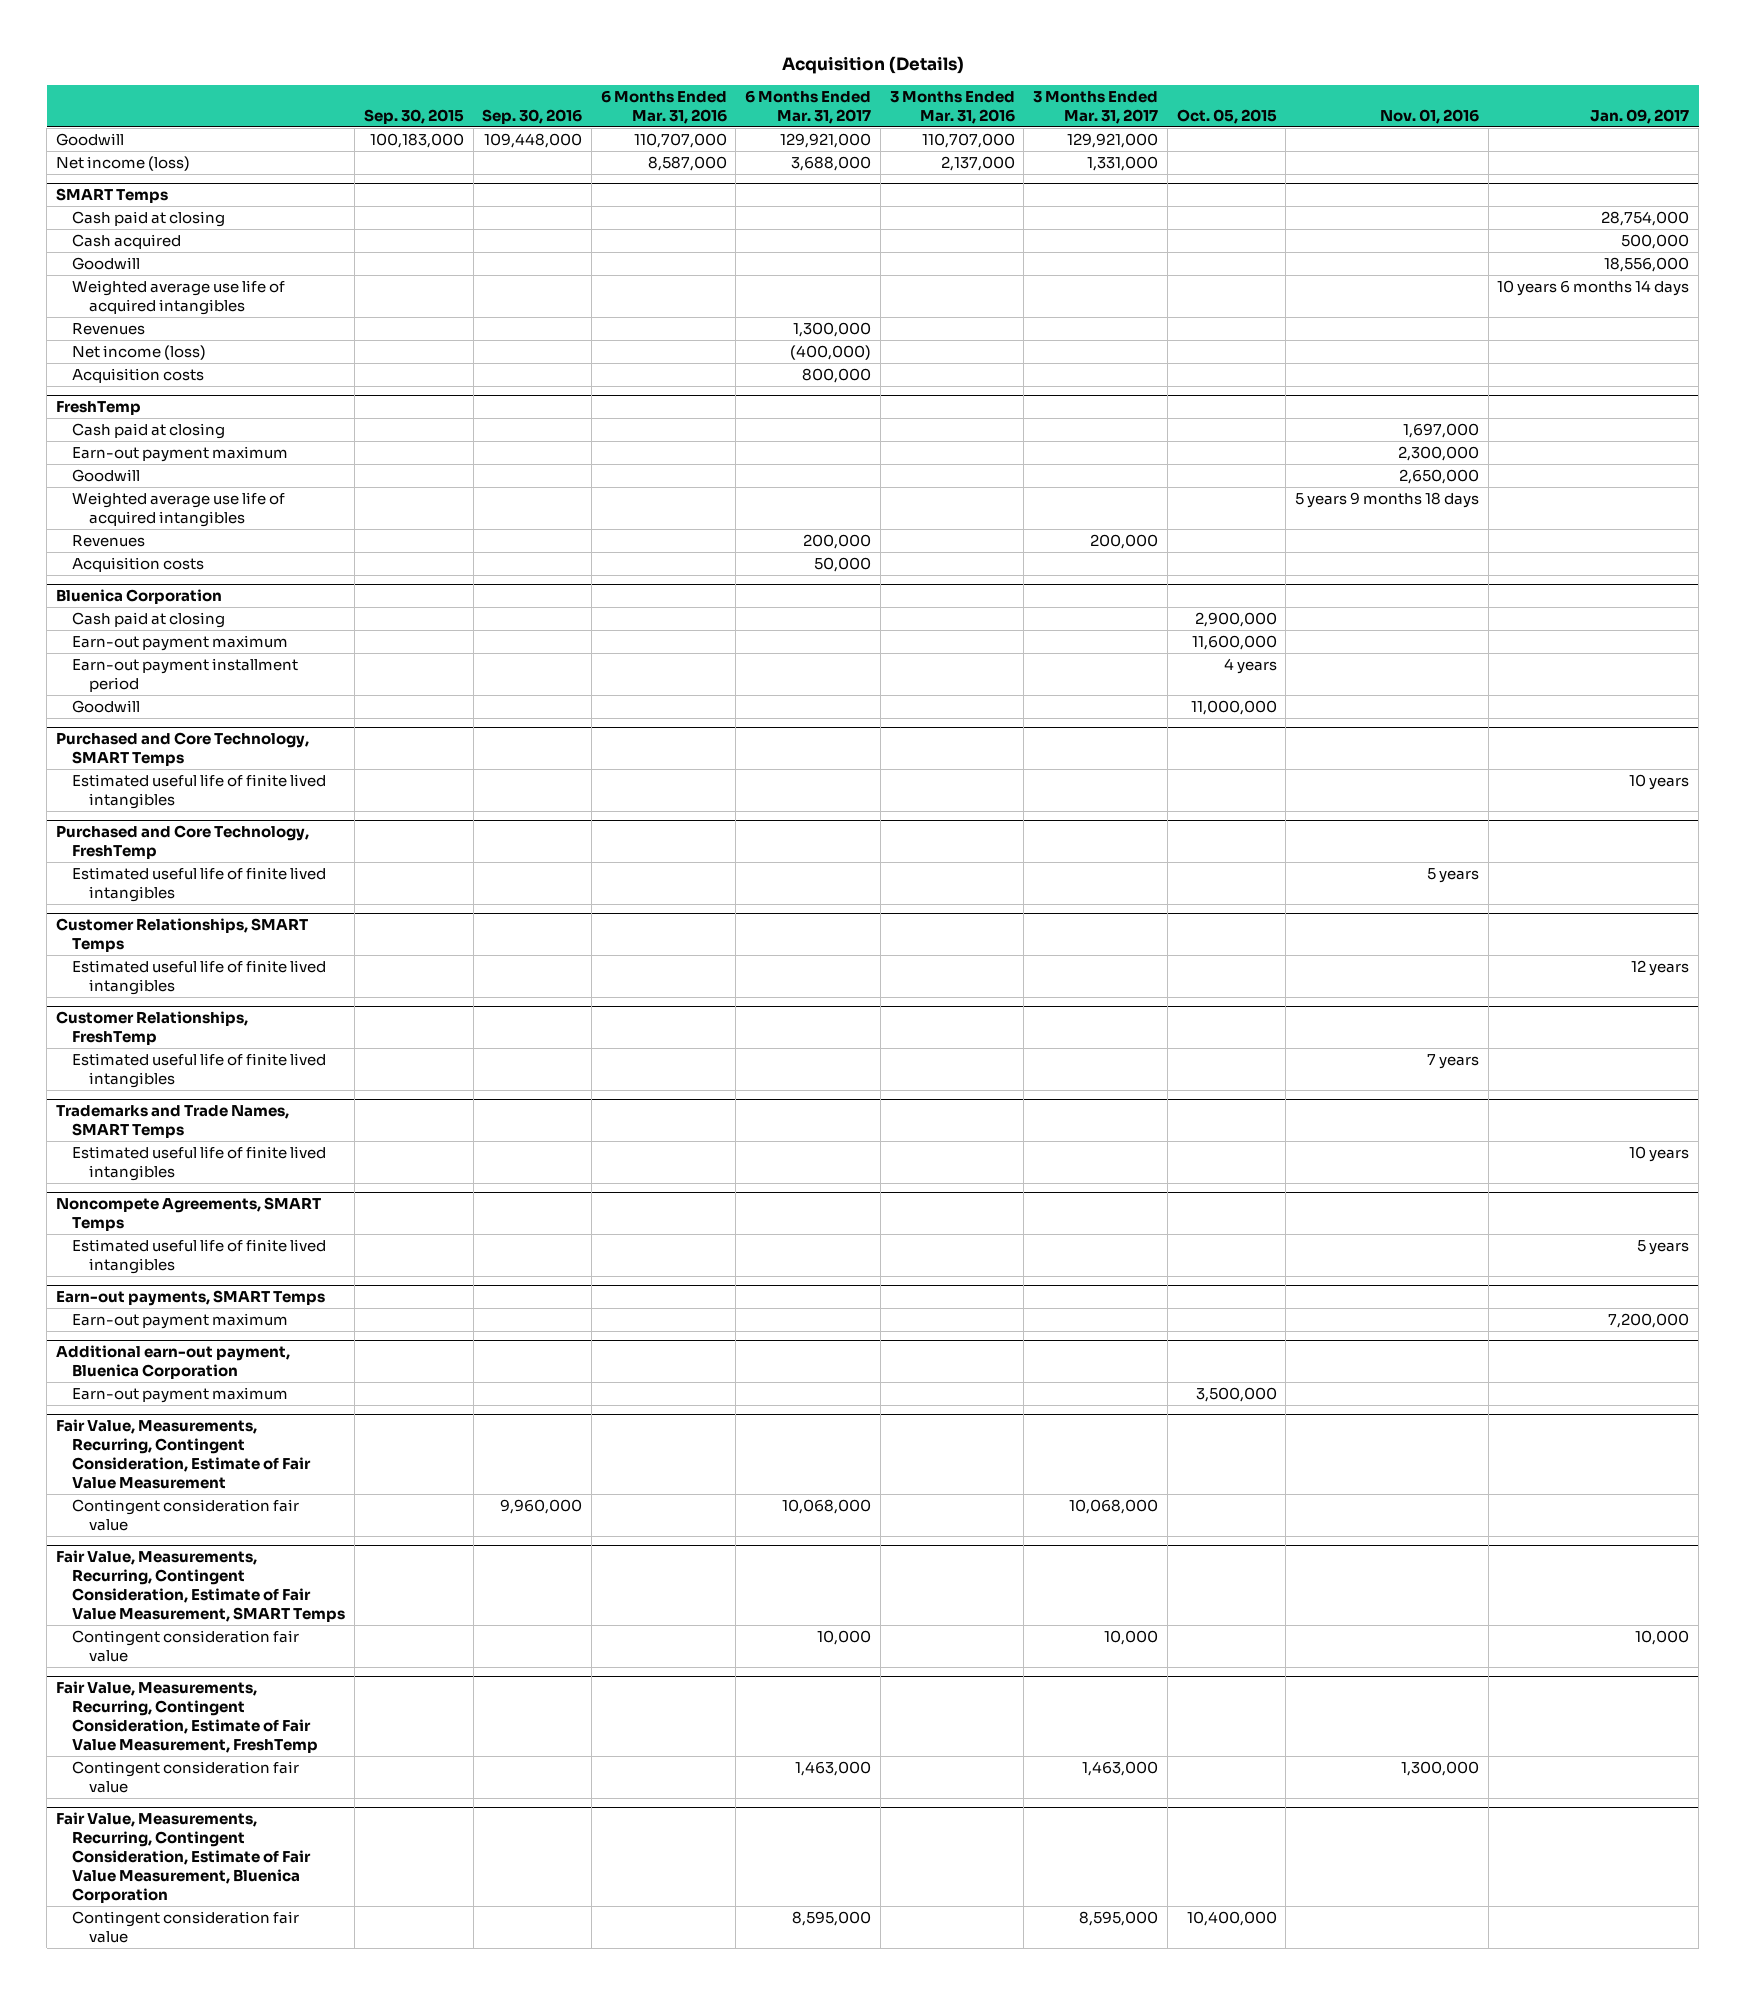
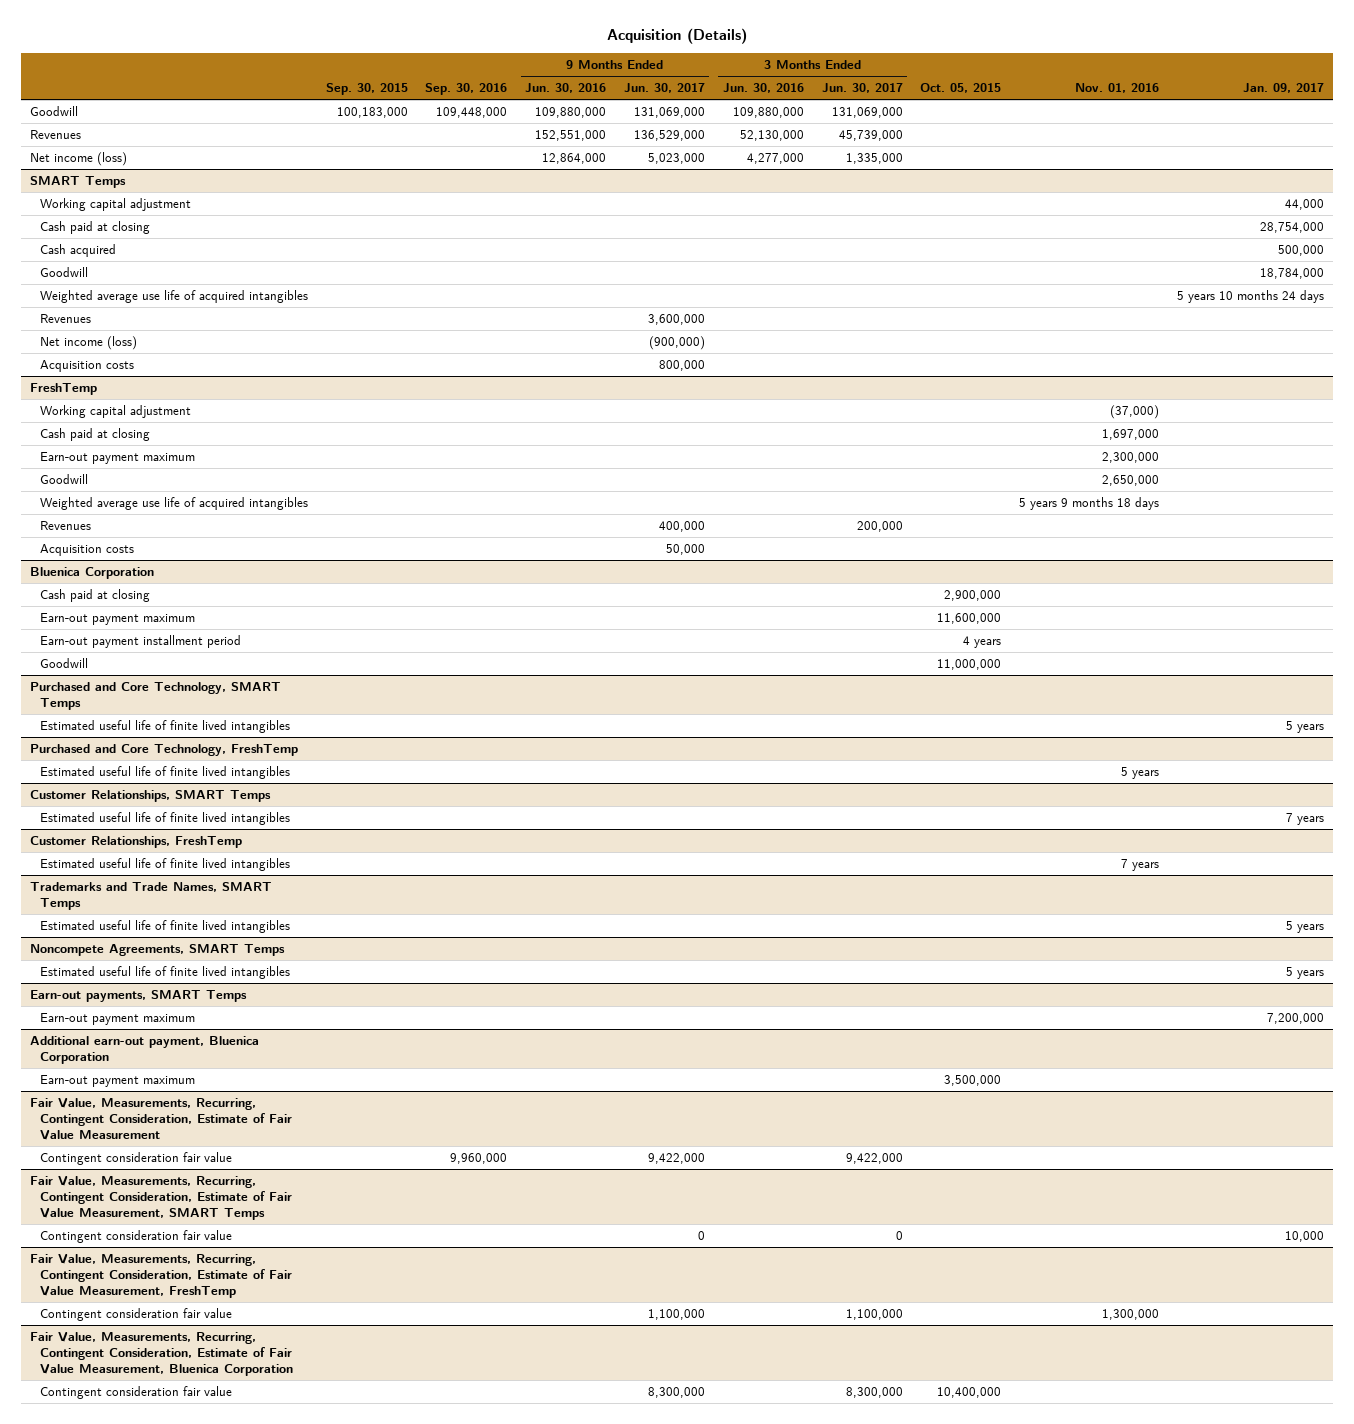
- | Sep. 30, 2015 | Sep. 30, 2016 | 6 Months Ended Mar. 31, 2016 | 6 Months Ended Mar. 31, 2017 | 3 Months Ended Mar. 31, 2016 | 3 Months Ended Mar. 31, 2017 | Oct. 05, 2015 | Nov. 01, 2016 | Jan. 09, 2017
+ | Sep. 30, 2015 | Sep. 30, 2016 | 9 Months Ended Jun. 30, 2016 | 9 Months Ended Jun. 30, 2017 | 3 Months Ended Jun. 30, 2016 | 3 Months Ended Jun. 30, 2017 | Oct. 05, 2015 | Nov. 01, 2016 | Jan. 09, 2017
+ Revenues | | | 152,551,000 | 136,529,000 | 52,130,000 | 45,739,000 | | |
@ SMART Temps
+ Working capital adjustment | | | | | | | | | 44,000
- Goodwill | | | | | | | | | 18,556,000
- Weighted average use life of acquired intangibles | | | | | | | | | 10 years 6 months 14 days
+ Goodwill | | | | | | | | | 18,784,000
+ Weighted average use life of acquired intangibles | | | | | | | | | 5 years 10 months 24 days
@ FreshTemp
+ Working capital adjustment | | | | | | | | (37,000) |
@ Purchased and Core Technology, SMART Temps
- Estimated useful life of finite lived intangibles | | | | | | | | | 10 years
+ Estimated useful life of finite lived intangibles | | | | | | | | | 5 years
@ Customer Relationships, SMART Temps
- Estimated useful life of finite lived intangibles | | | | | | | | | 12 years
+ Estimated useful life of finite lived intangibles | | | | | | | | | 7 years
@ Trademarks and Trade Names, SMART Temps
- Estimated useful life of finite lived intangibles | | | | | | | | | 10 years
+ Estimated useful life of finite lived intangibles | | | | | | | | | 5 years

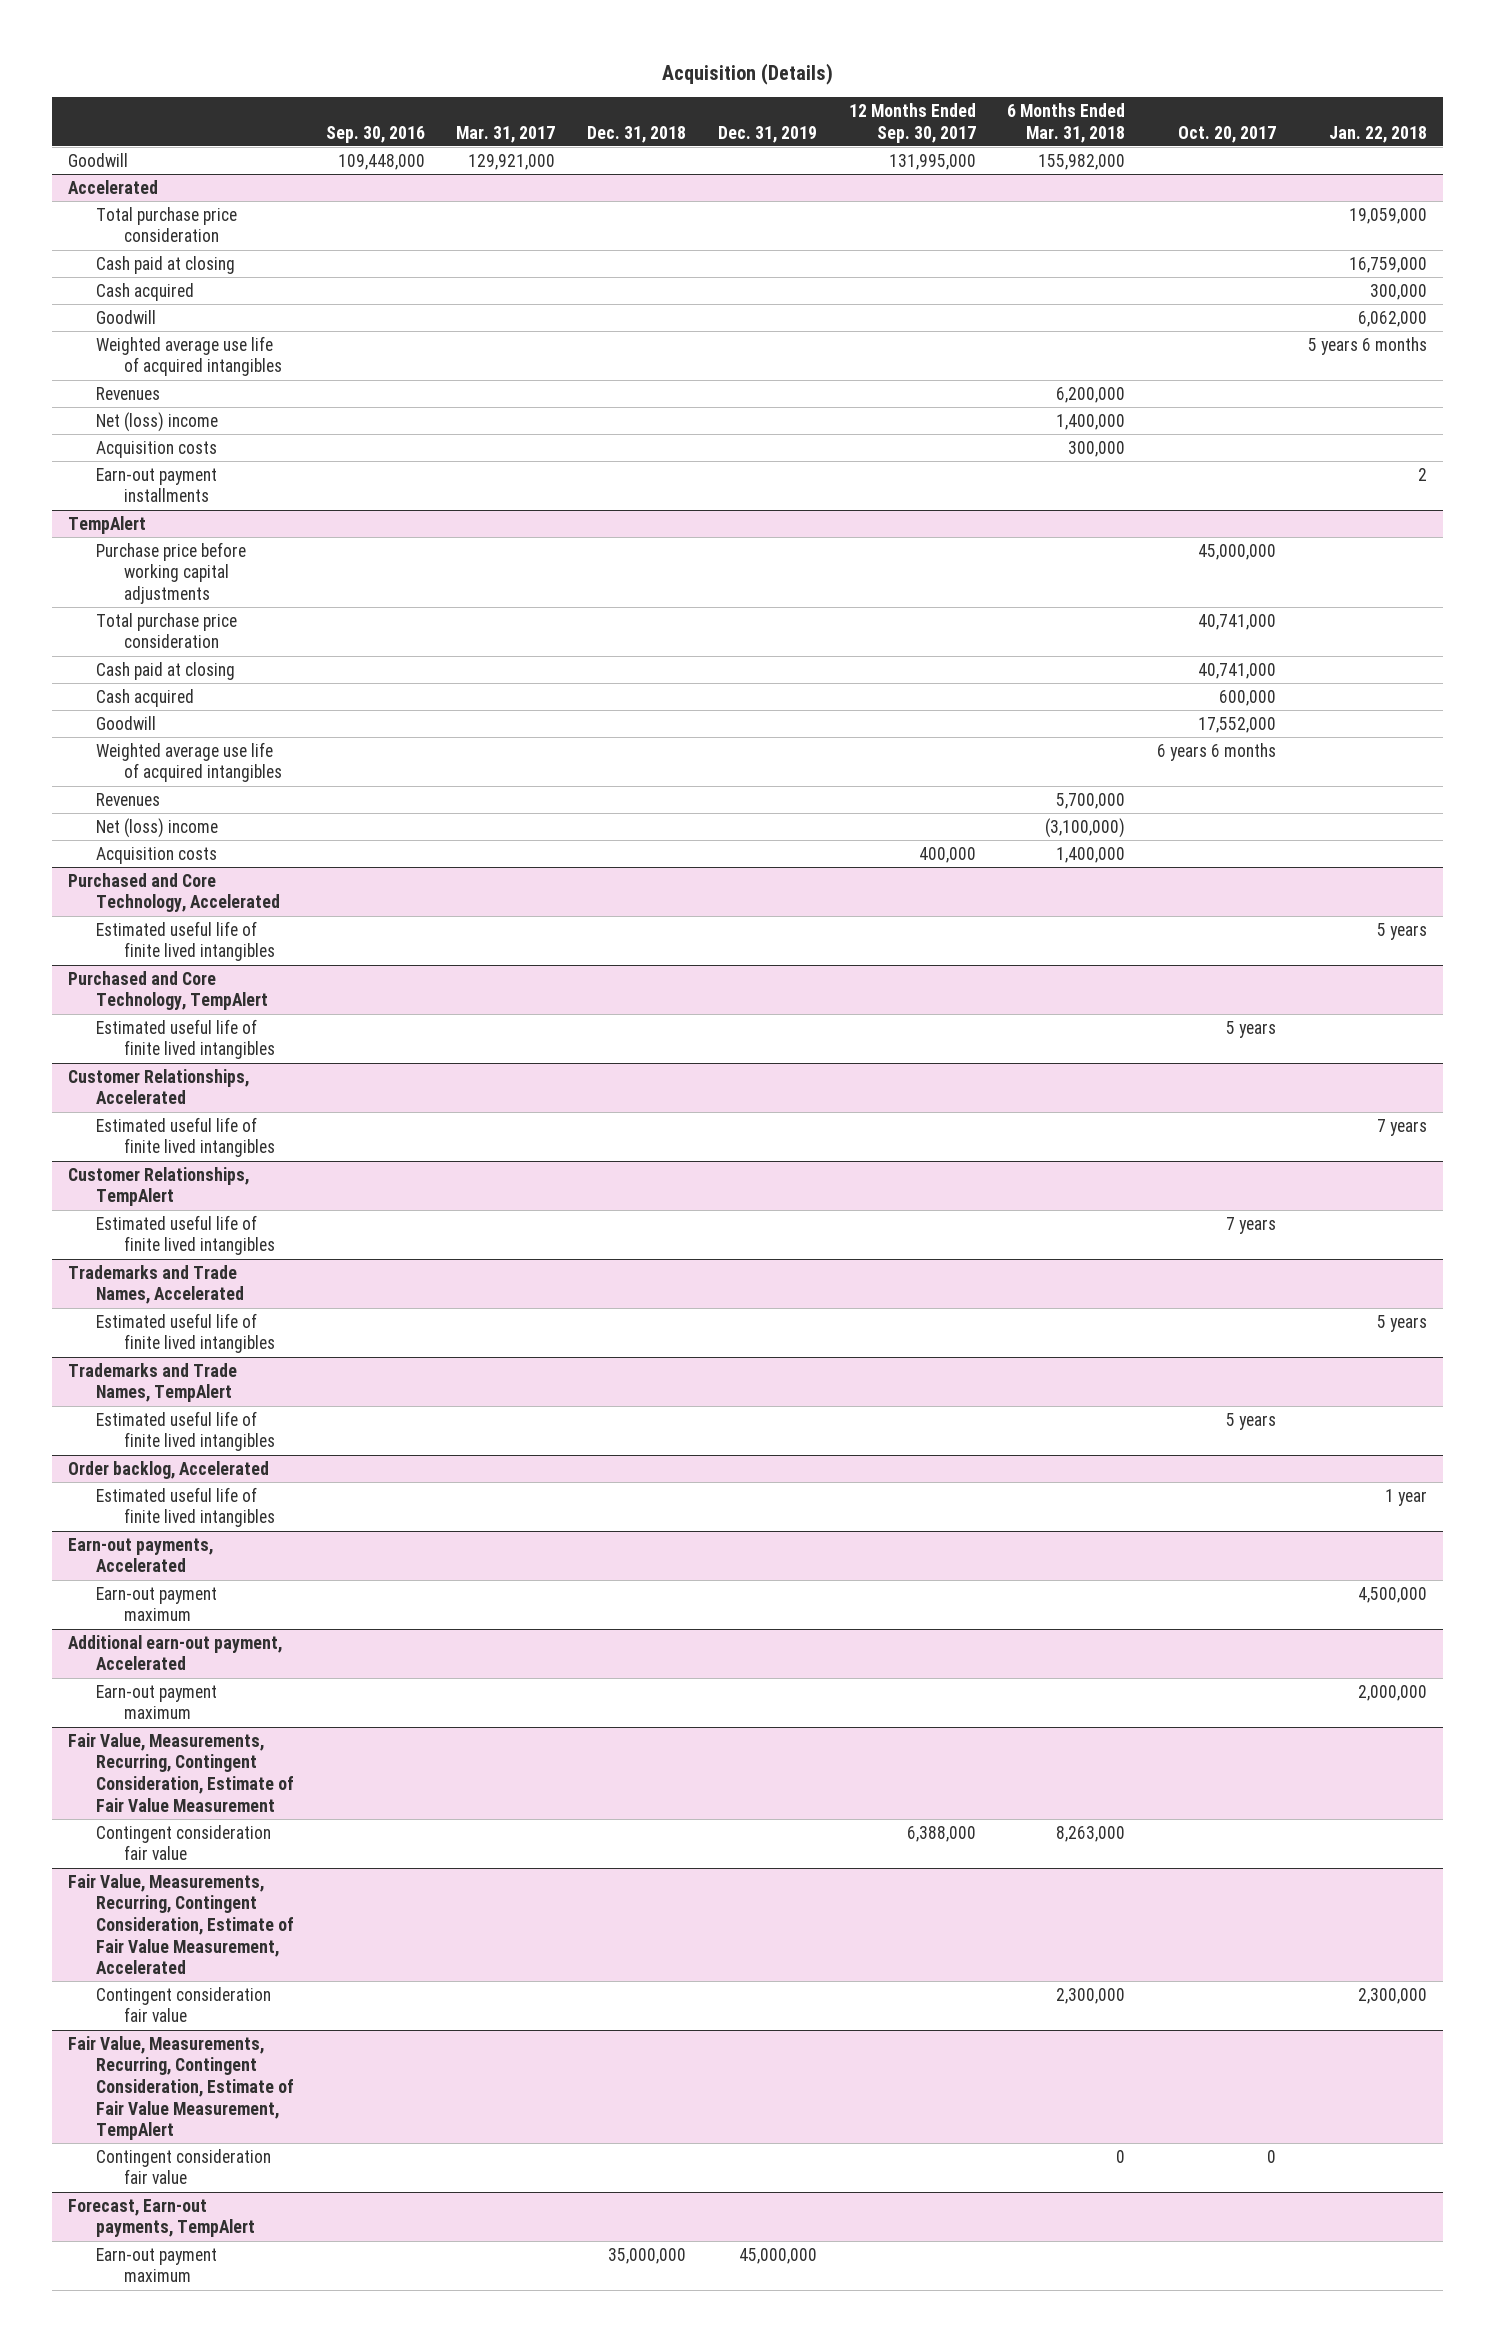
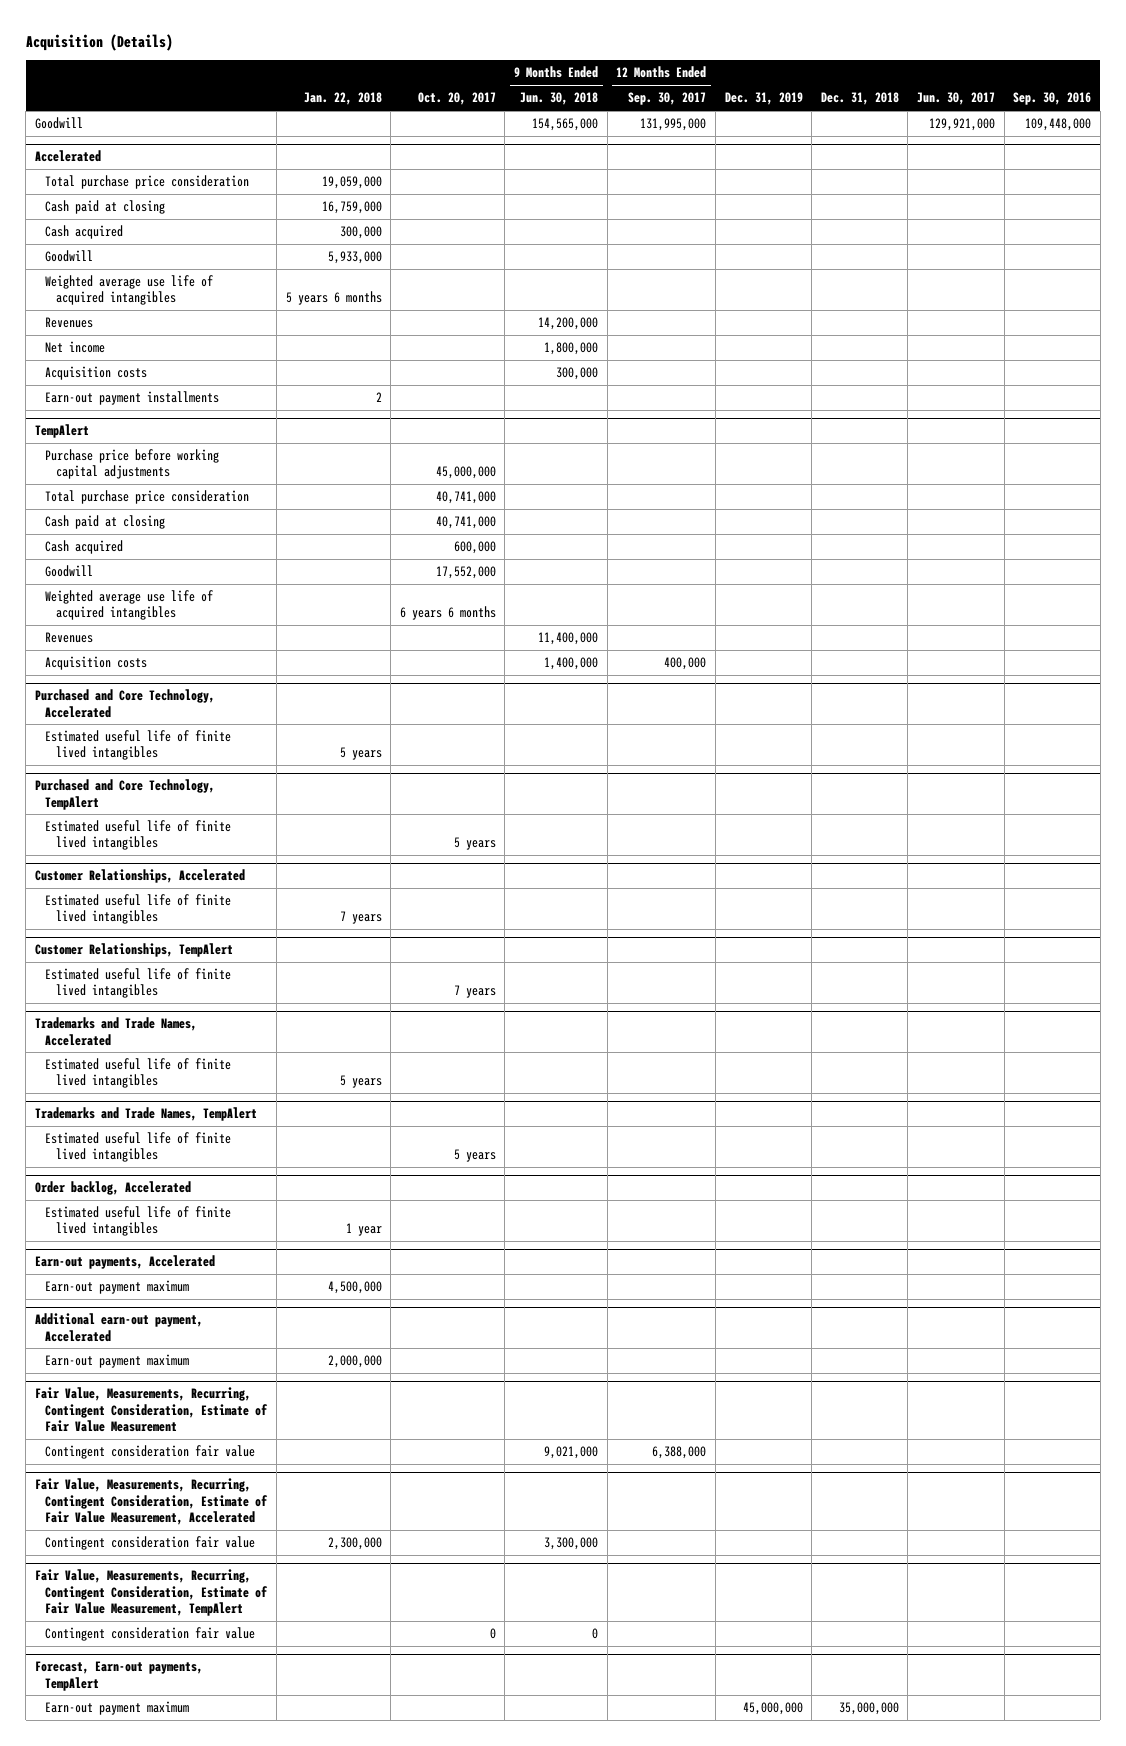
- | Sep. 30, 2016 | Mar. 31, 2017 | Dec. 31, 2018 | Dec. 31, 2019 | 12 Months Ended Sep. 30, 2017 | 6 Months Ended Mar. 31, 2018 | Oct. 20, 2017 | Jan. 22, 2018
+ | Jan. 22, 2018 | Oct. 20, 2017 | 9 Months Ended Jun. 30, 2018 | 12 Months Ended Sep. 30, 2017 | Dec. 31, 2019 | Dec. 31, 2018 | Jun. 30, 2017 | Sep. 30, 2016
@ Accelerated
- Goodwill | | | | | | | | 6,062,000
+ Goodwill | 5,933,000 | | | | | | |
- Net (loss) income | | | | | | 1,400,000 | |
+ Net income | | | 1,800,000 | | | | |
@ TempAlert
- Net (loss) income | | | | | | (3,100,000) | |

